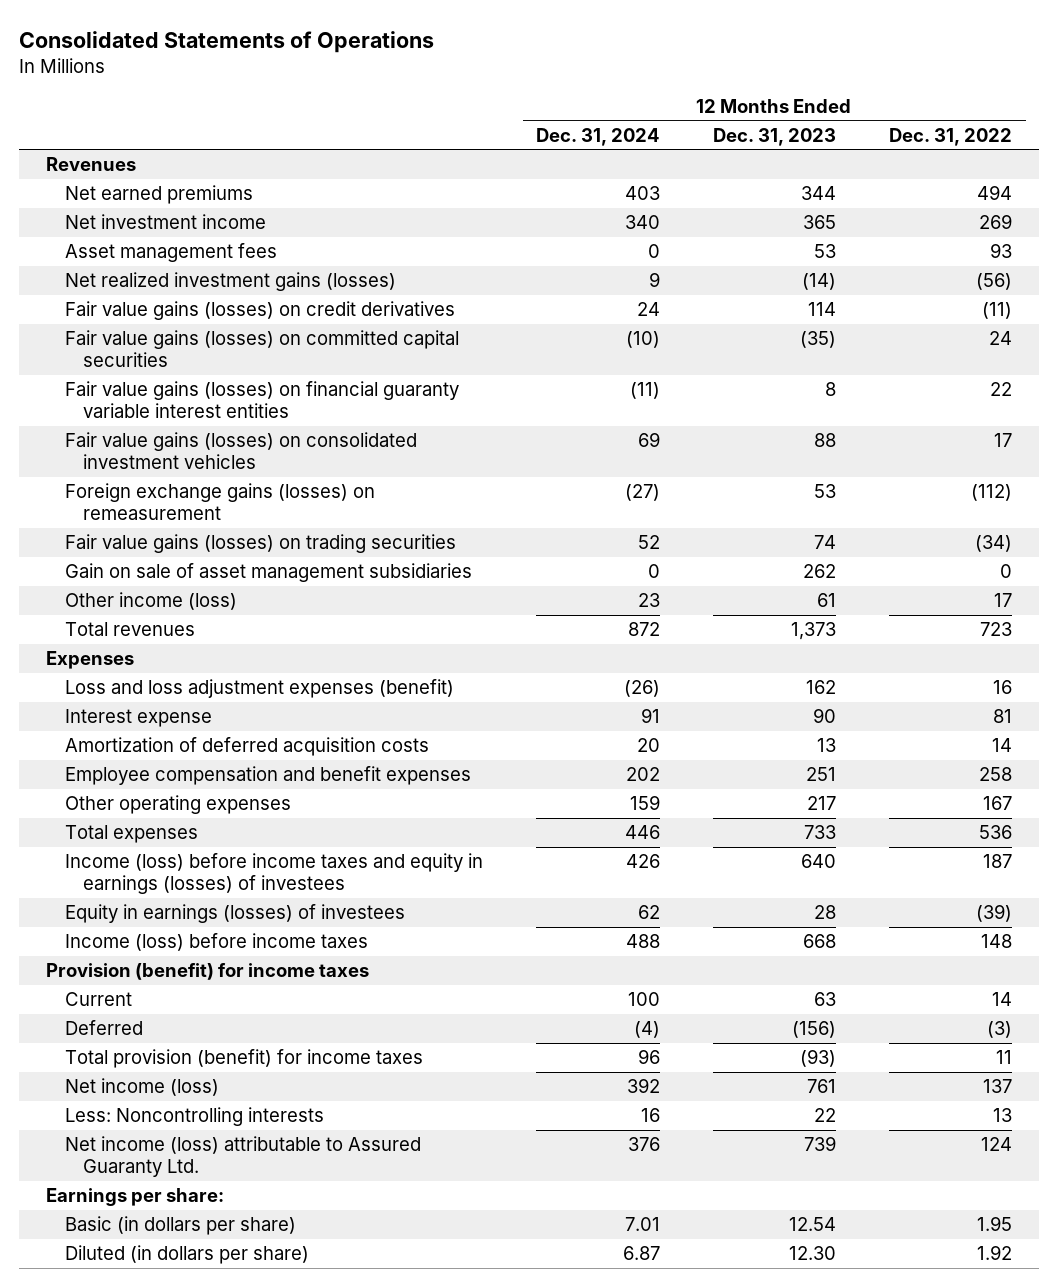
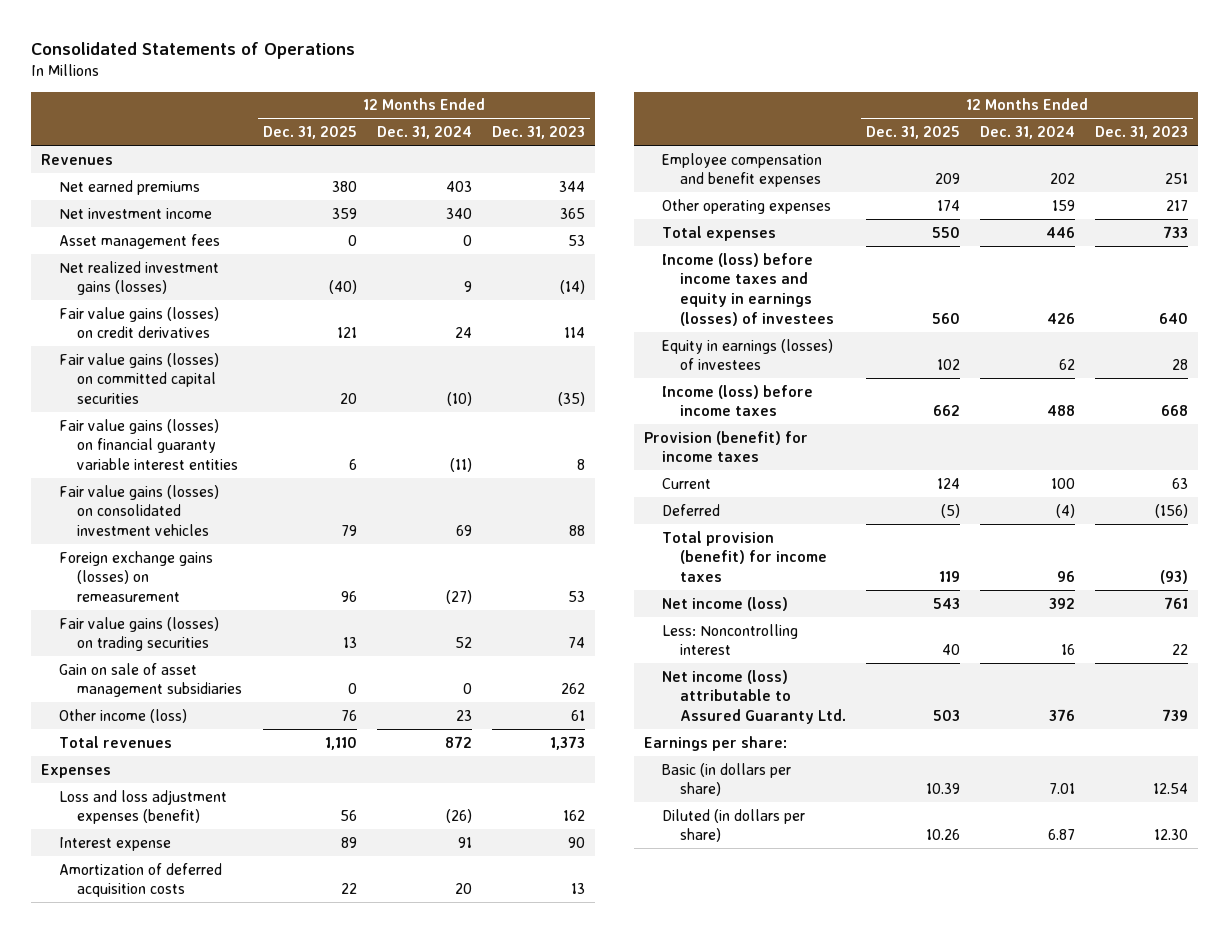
- | 12 Months Ended Dec. 31, 2024 | 12 Months Ended Dec. 31, 2023 | 12 Months Ended Dec. 31, 2022
+ | 12 Months Ended Dec. 31, 2025 | 12 Months Ended Dec. 31, 2024 | 12 Months Ended Dec. 31, 2023
- Less: Noncontrolling interests | 16 | 22 | 13
+ Less: Noncontrolling interest | 40 | 16 | 22

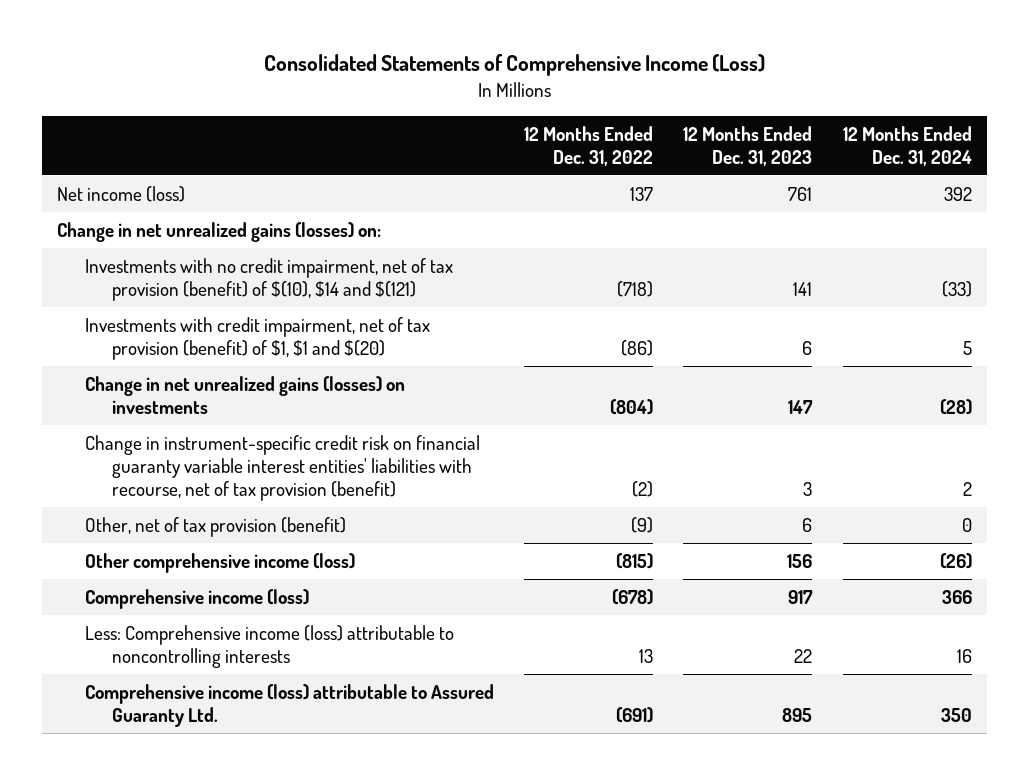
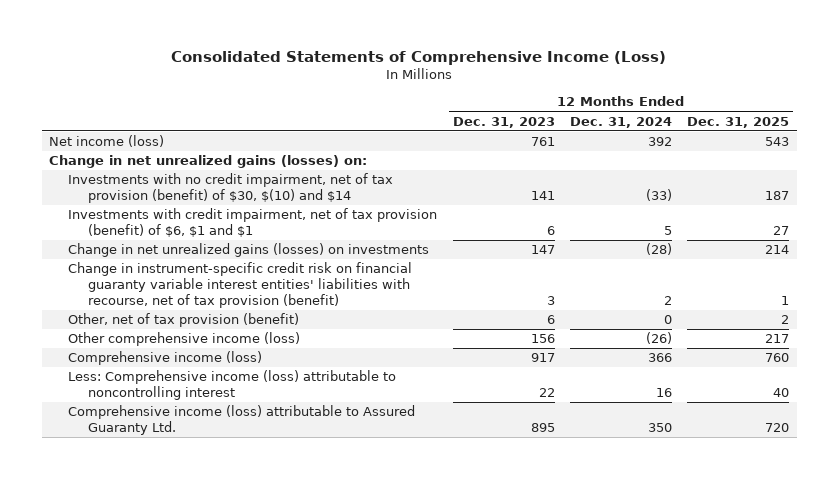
- | 12 Months Ended Dec. 31, 2022 | 12 Months Ended Dec. 31, 2023 | 12 Months Ended Dec. 31, 2024
+ | 12 Months Ended Dec. 31, 2023 | 12 Months Ended Dec. 31, 2024 | 12 Months Ended Dec. 31, 2025
- Investments with no credit impairment, net of tax provision (benefit) of $(10), $14 and $(121) | (718) | 141 | (33)
- Investments with credit impairment, net of tax provision (benefit) of $1, $1 and $(20) | (86) | 6 | 5
+ Investments with no credit impairment, net of tax provision (benefit) of $30, $(10) and $14 | 141 | (33) | 187
+ Investments with credit impairment, net of tax provision (benefit) of $6, $1 and $1 | 6 | 5 | 27
- Less: Comprehensive income (loss) attributable to noncontrolling interests | 13 | 22 | 16
+ Less: Comprehensive income (loss) attributable to noncontrolling interest | 22 | 16 | 40

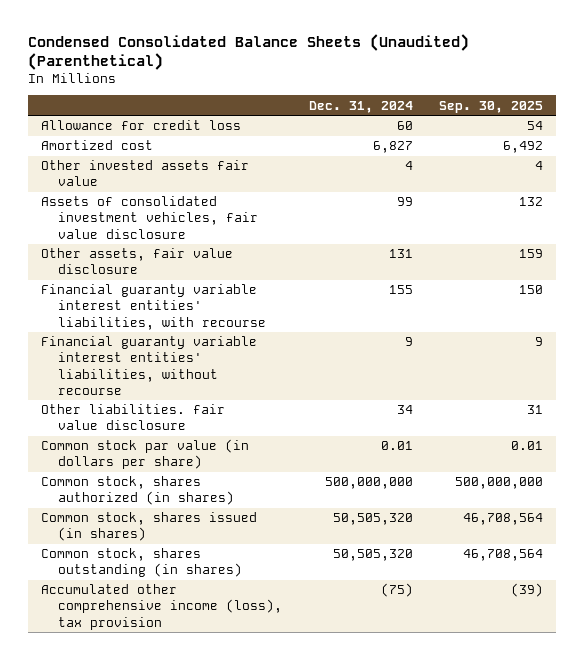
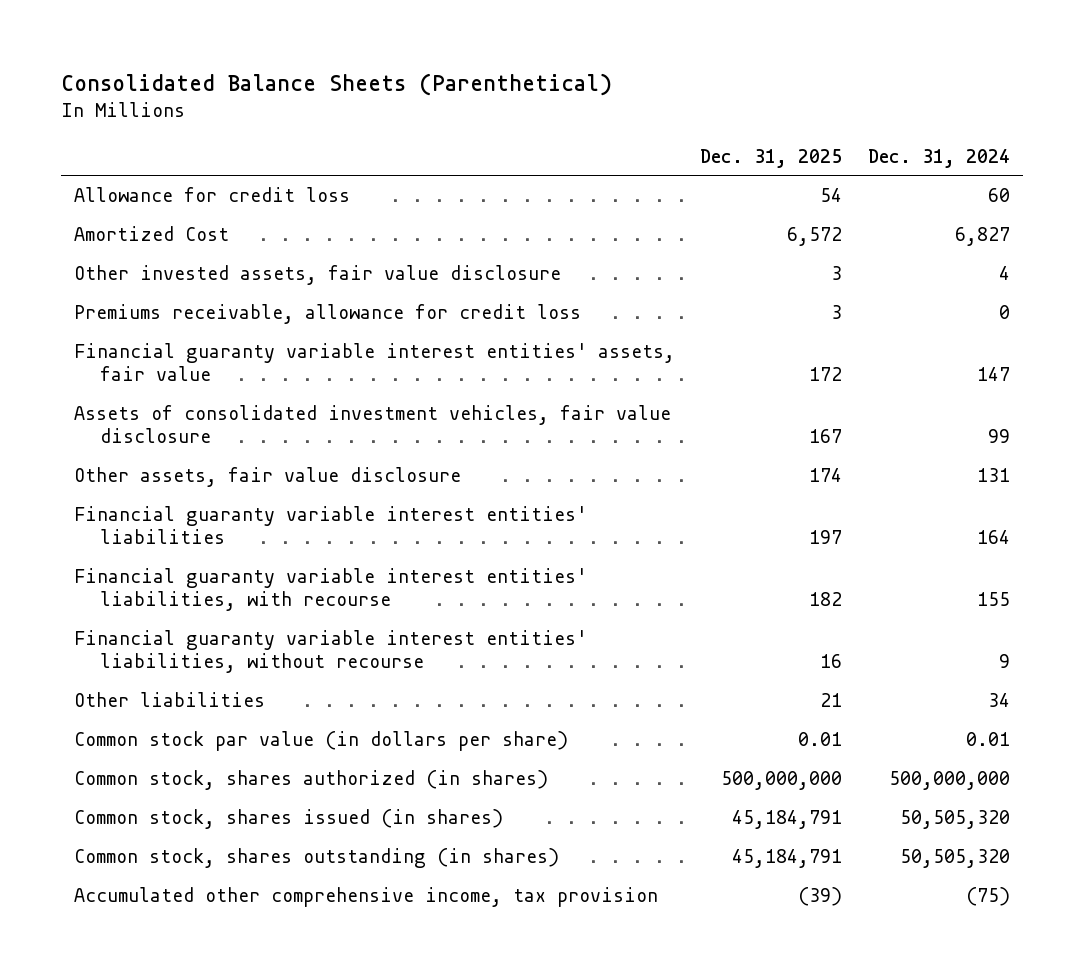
- Condensed Consolidated Balance Sheets (Unaudited) (Parenthetical)
+ Consolidated Balance Sheets (Parenthetical)
- | Dec. 31, 2024 | Sep. 30, 2025
+ | Dec. 31, 2025 | Dec. 31, 2024
- Amortized cost | 6,827 | 6,492
- Other invested assets fair value | 4 | 4
+ Amortized Cost | 6,572 | 6,827
+ Other invested assets, fair value disclosure | 3 | 4
+ Premiums receivable, allowance for credit loss | 3 | 0
+ Financial guaranty variable interest entities' assets, fair value | 172 | 147
+ Financial guaranty variable interest entities' liabilities | 197 | 164
- Other liabilities. fair value disclosure | 34 | 31
+ Other liabilities | 21 | 34
- Accumulated other comprehensive income (loss), tax provision | (75) | (39)
+ Accumulated other comprehensive income, tax provision | (39) | (75)

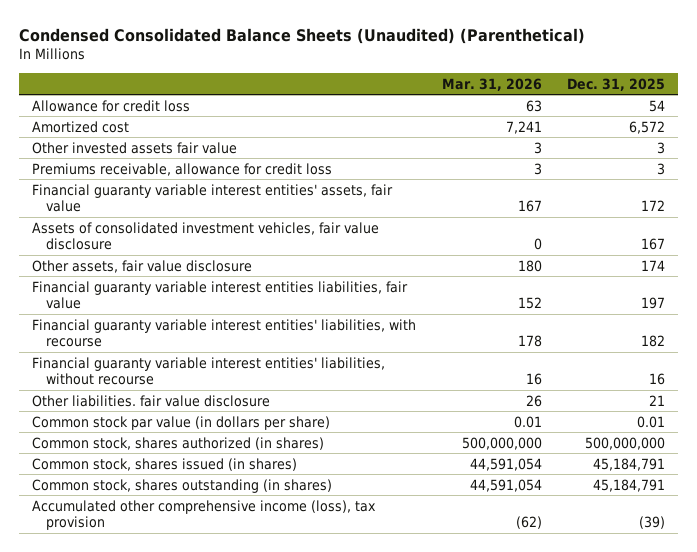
- Consolidated Balance Sheets (Parenthetical)
+ Condensed Consolidated Balance Sheets (Unaudited) (Parenthetical)
- | Dec. 31, 2025 | Dec. 31, 2024
+ | Mar. 31, 2026 | Dec. 31, 2025
- Amortized Cost | 6,572 | 6,827
- Other invested assets, fair value disclosure | 3 | 4
+ Amortized cost | 7,241 | 6,572
+ Other invested assets fair value | 3 | 3
- Financial guaranty variable interest entities' liabilities | 197 | 164
+ Financial guaranty variable interest entities liabilities, fair value | 152 | 197
- Other liabilities | 21 | 34
+ Other liabilities. fair value disclosure | 26 | 21
- Accumulated other comprehensive income, tax provision | (39) | (75)
+ Accumulated other comprehensive income (loss), tax provision | (62) | (39)

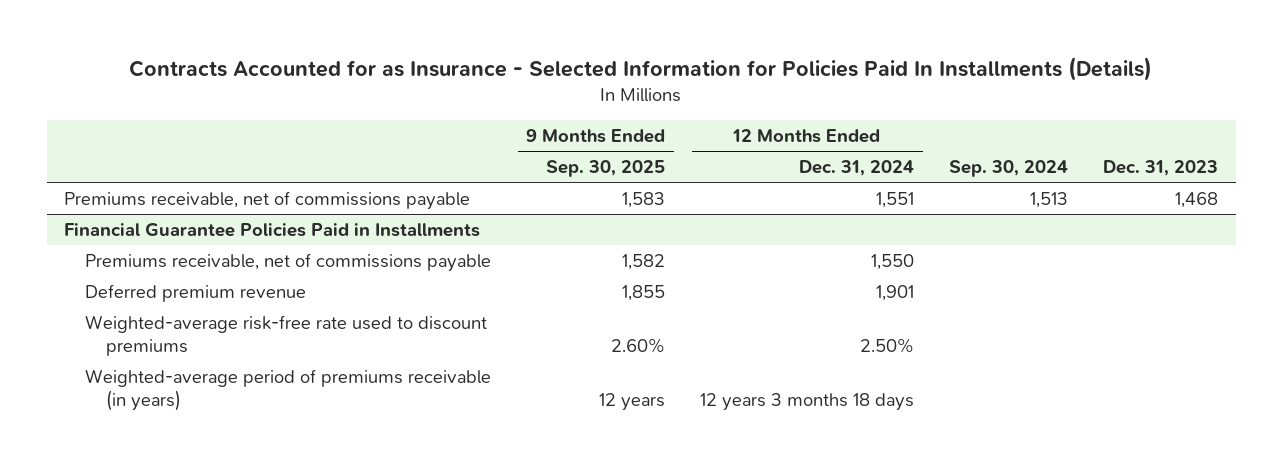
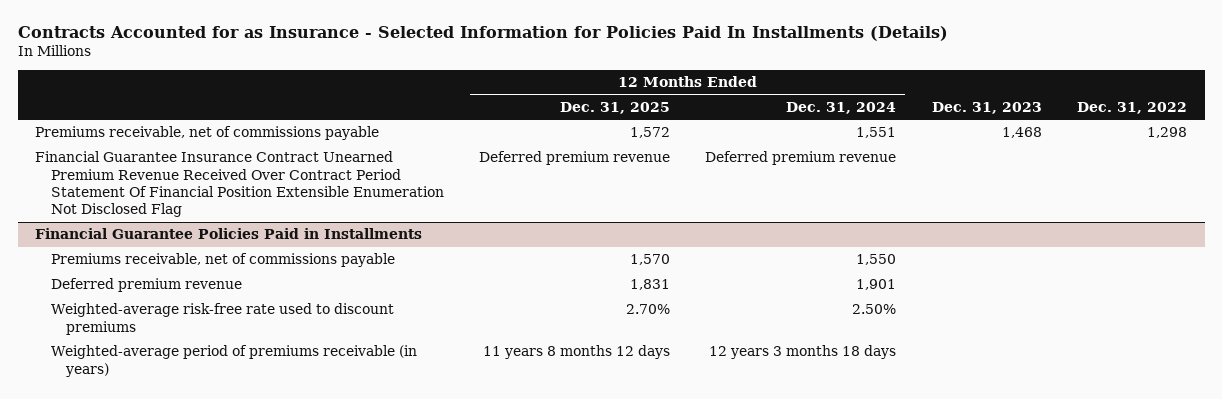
- | 9 Months Ended Sep. 30, 2025 | 12 Months Ended Dec. 31, 2024 | Sep. 30, 2024 | Dec. 31, 2023
+ | 12 Months Ended Dec. 31, 2025 | 12 Months Ended Dec. 31, 2024 | Dec. 31, 2023 | Dec. 31, 2022
+ Financial Guarantee Insurance Contract Unearned Premium Revenue Received Over Contract Period Statement Of Financial Position Extensible Enumeration Not Disclosed Flag | Deferred premium revenue | Deferred premium revenue | |

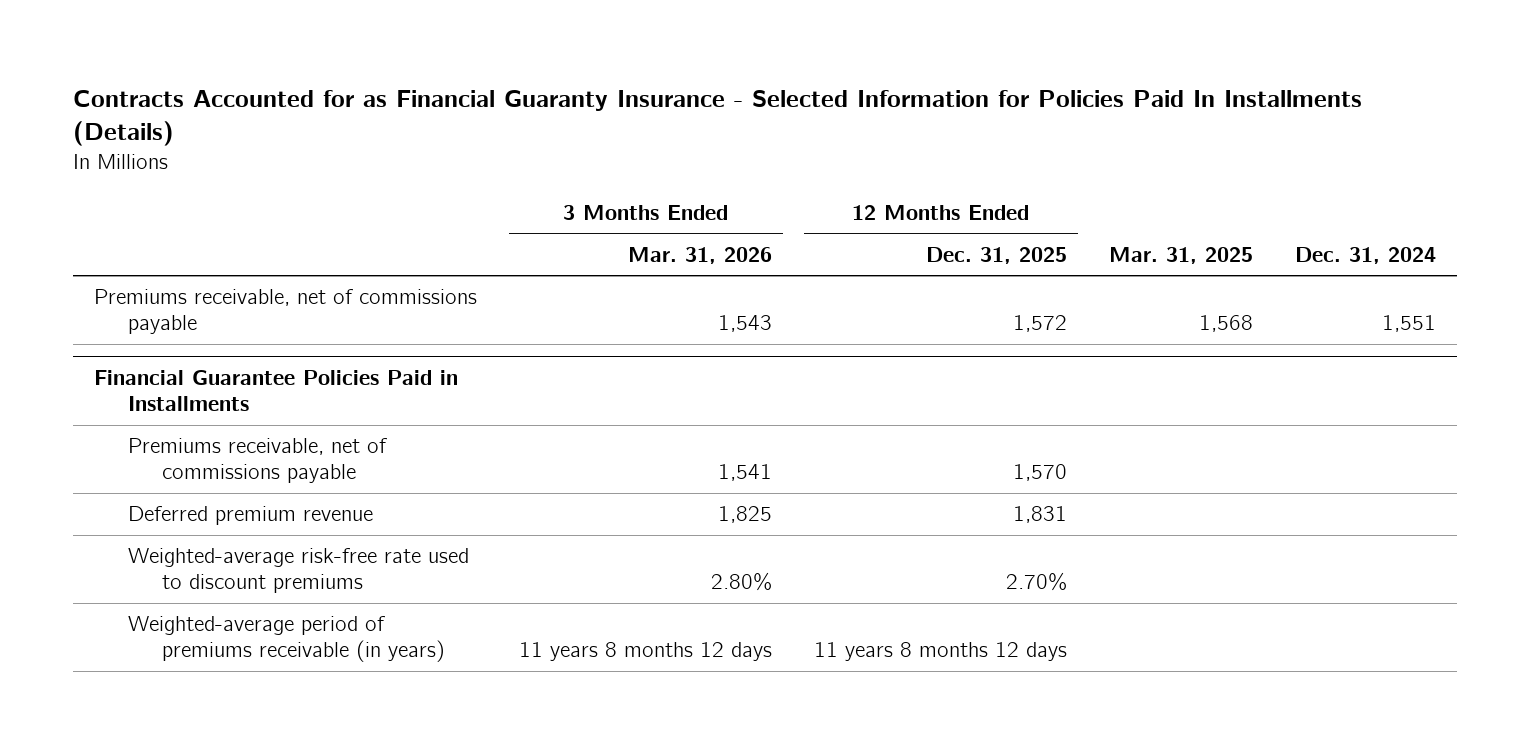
- Contracts Accounted for as Insurance - Selected Information for Policies Paid In Installments (Details)
+ Contracts Accounted for as Financial Guaranty Insurance - Selected Information for Policies Paid In Installments (Details)
- | 12 Months Ended Dec. 31, 2025 | 12 Months Ended Dec. 31, 2024 | Dec. 31, 2023 | Dec. 31, 2022
+ | 3 Months Ended Mar. 31, 2026 | 12 Months Ended Dec. 31, 2025 | Mar. 31, 2025 | Dec. 31, 2024
- Financial Guarantee Insurance Contract Unearned Premium Revenue Received Over Contract Period Statement Of Financial Position Extensible Enumeration Not Disclosed Flag | Deferred premium revenue | Deferred premium revenue | |

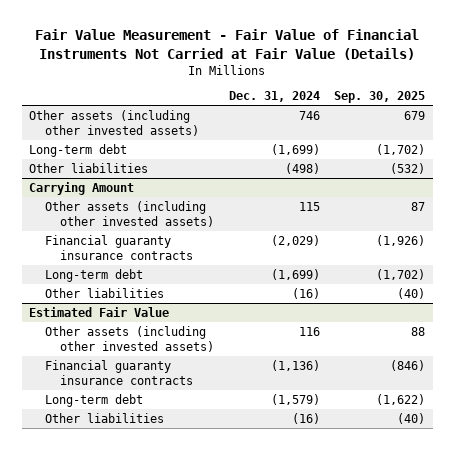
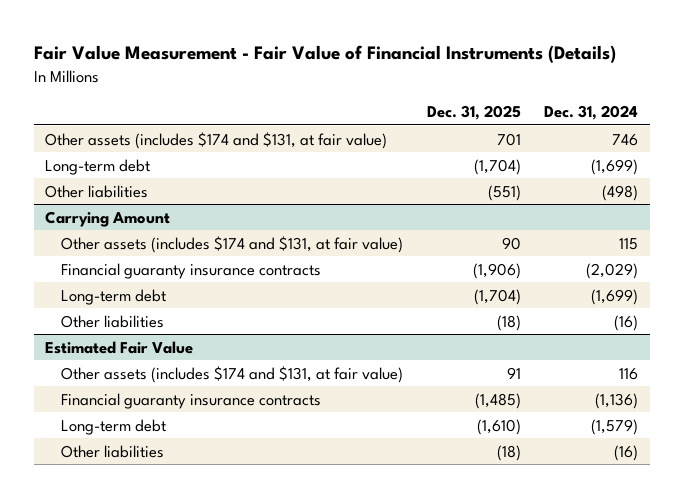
- Fair Value Measurement - Fair Value of Financial Instruments Not Carried at Fair Value (Details)
+ Fair Value Measurement - Fair Value of Financial Instruments (Details)
- | Dec. 31, 2024 | Sep. 30, 2025
+ | Dec. 31, 2025 | Dec. 31, 2024
- Other assets (including other invested assets) | 746 | 679
+ Other assets (includes $174 and $131, at fair value) | 701 | 746
@ Carrying Amount
- Other assets (including other invested assets) | 115 | 87
+ Other assets (includes $174 and $131, at fair value) | 90 | 115
@ Estimated Fair Value
- Other assets (including other invested assets) | 116 | 88
+ Other assets (includes $174 and $131, at fair value) | 91 | 116

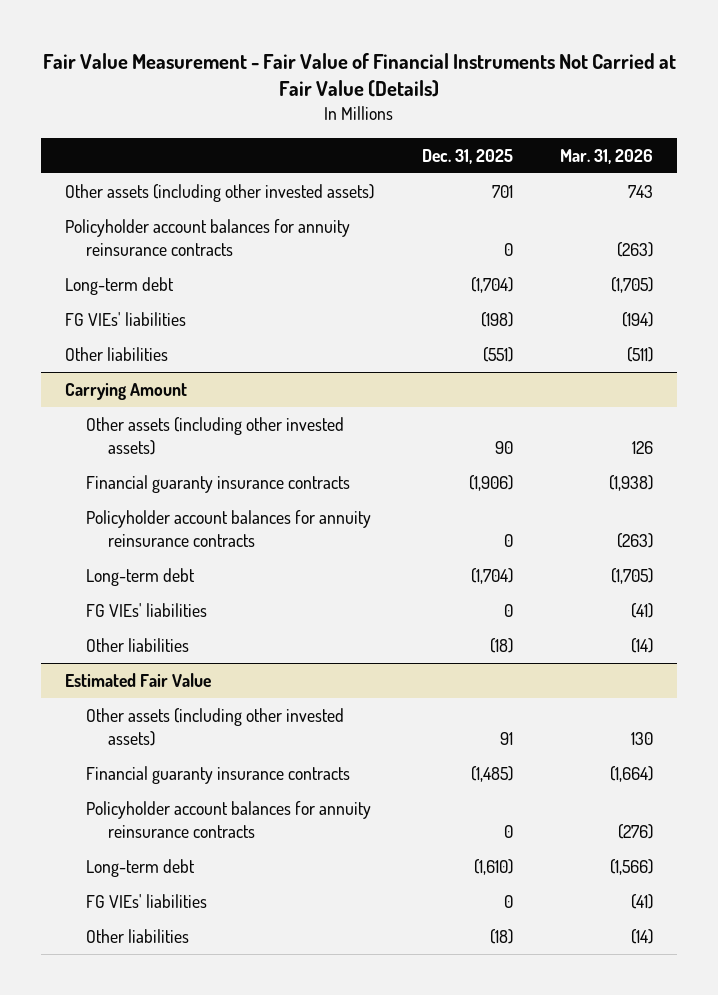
- Fair Value Measurement - Fair Value of Financial Instruments (Details)
+ Fair Value Measurement - Fair Value of Financial Instruments Not Carried at Fair Value (Details)
- | Dec. 31, 2025 | Dec. 31, 2024
+ | Dec. 31, 2025 | Mar. 31, 2026
- Other assets (includes $174 and $131, at fair value) | 701 | 746
+ Other assets (including other invested assets) | 701 | 743
+ Policyholder account balances for annuity reinsurance contracts | 0 | (263)
+ FG VIEs' liabilities | (198) | (194)
@ Carrying Amount
- Other assets (includes $174 and $131, at fair value) | 90 | 115
+ Other assets (including other invested assets) | 90 | 126
+ Policyholder account balances for annuity reinsurance contracts | 0 | (263)
+ FG VIEs' liabilities | 0 | (41)
@ Estimated Fair Value
- Other assets (includes $174 and $131, at fair value) | 91 | 116
+ Other assets (including other invested assets) | 91 | 130
+ Policyholder account balances for annuity reinsurance contracts | 0 | (276)
+ FG VIEs' liabilities | 0 | (41)

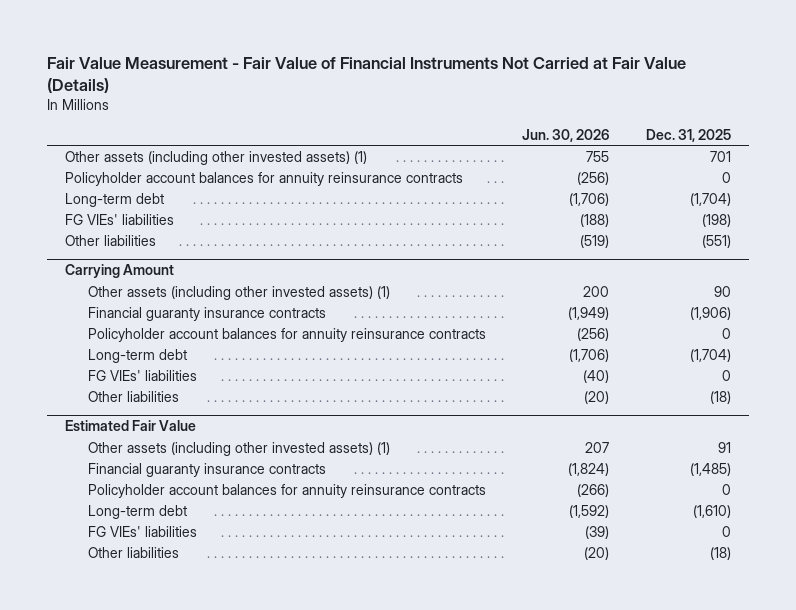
- | Dec. 31, 2025 | Mar. 31, 2026
+ | Jun. 30, 2026 | Dec. 31, 2025
- Other assets (including other invested assets) | 701 | 743
+ Other assets (including other invested assets) (1) | 755 | 701
@ Carrying Amount
- Other assets (including other invested assets) | 90 | 126
+ Other assets (including other invested assets) (1) | 200 | 90
@ Estimated Fair Value
- Other assets (including other invested assets) | 91 | 130
+ Other assets (including other invested assets) (1) | 207 | 91

